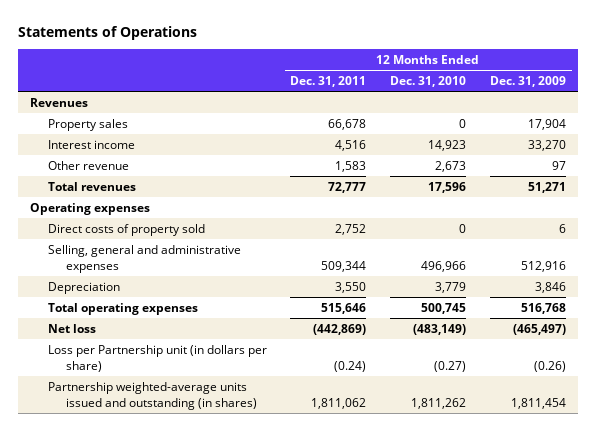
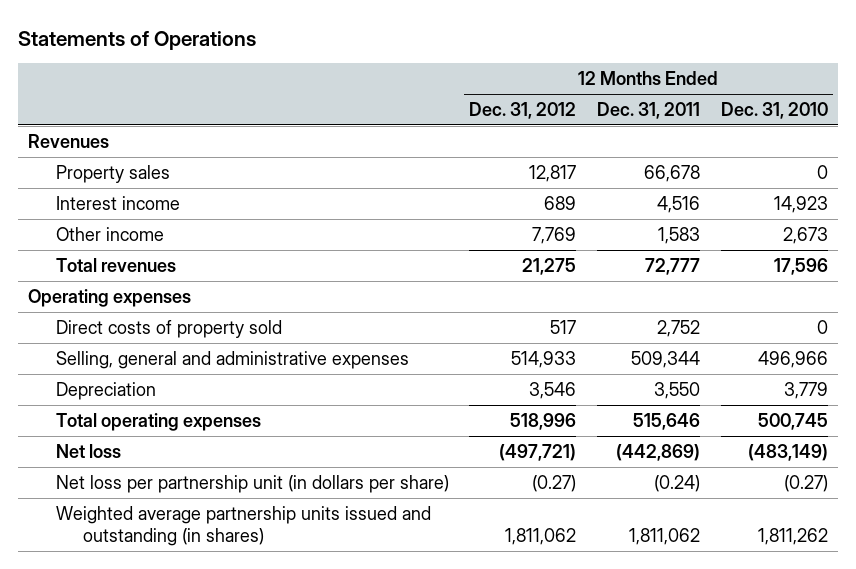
- | 12 Months Ended Dec. 31, 2011 | 12 Months Ended Dec. 31, 2010 | 12 Months Ended Dec. 31, 2009
+ | 12 Months Ended Dec. 31, 2012 | 12 Months Ended Dec. 31, 2011 | 12 Months Ended Dec. 31, 2010
- Other revenue | 1,583 | 2,673 | 97
+ Other income | 7,769 | 1,583 | 2,673
- Loss per Partnership unit (in dollars per share) | (0.24) | (0.27) | (0.26)
- Partnership weighted-average units issued and outstanding (in shares) | 1,811,062 | 1,811,262 | 1,811,454
+ Net loss per partnership unit (in dollars per share) | (0.27) | (0.24) | (0.27)
+ Weighted average partnership units issued and outstanding (in shares) | 1,811,062 | 1,811,062 | 1,811,262

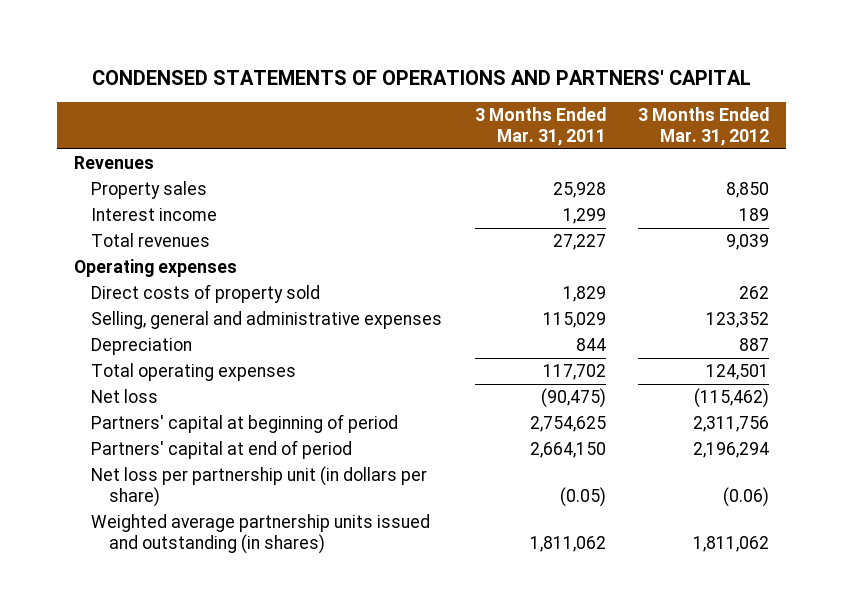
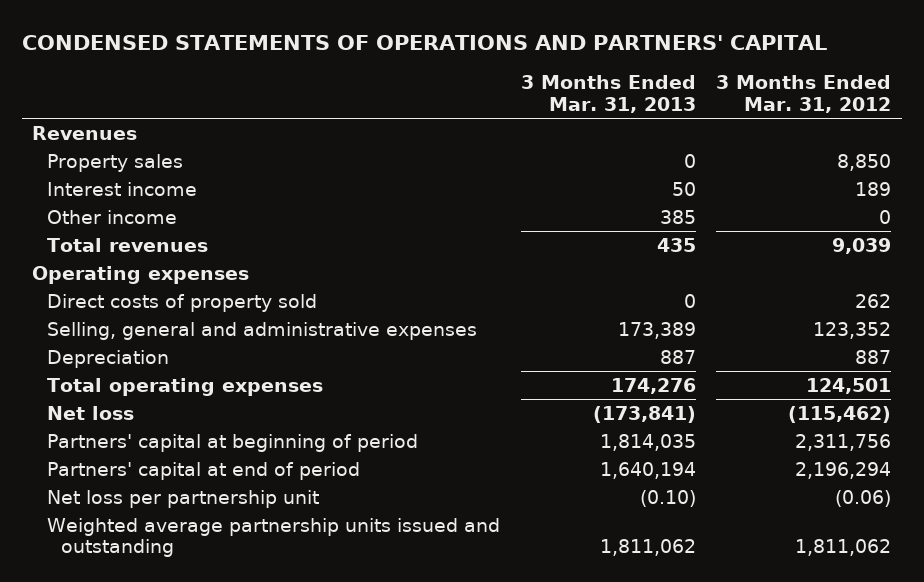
- | 3 Months Ended Mar. 31, 2011 | 3 Months Ended Mar. 31, 2012
+ | 3 Months Ended Mar. 31, 2013 | 3 Months Ended Mar. 31, 2012
+ Other income | 385 | 0
- Net loss per partnership unit (in dollars per share) | (0.05) | (0.06)
- Weighted average partnership units issued and outstanding (in shares) | 1,811,062 | 1,811,062
+ Net loss per partnership unit | (0.10) | (0.06)
+ Weighted average partnership units issued and outstanding | 1,811,062 | 1,811,062

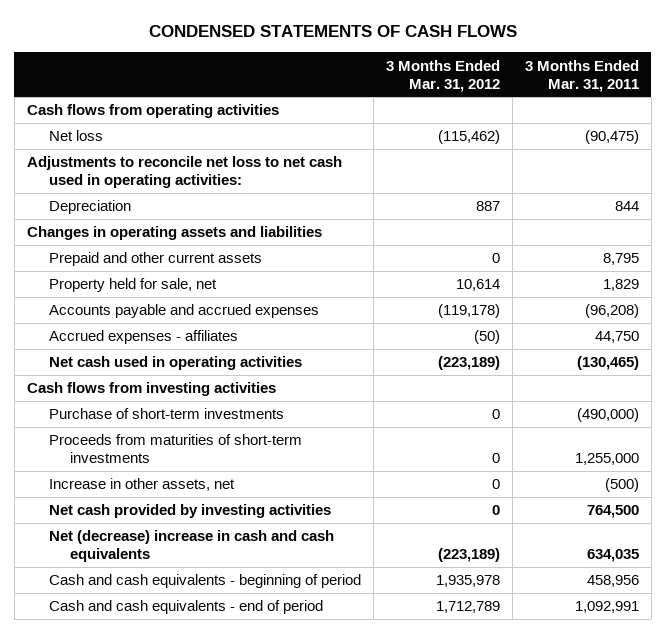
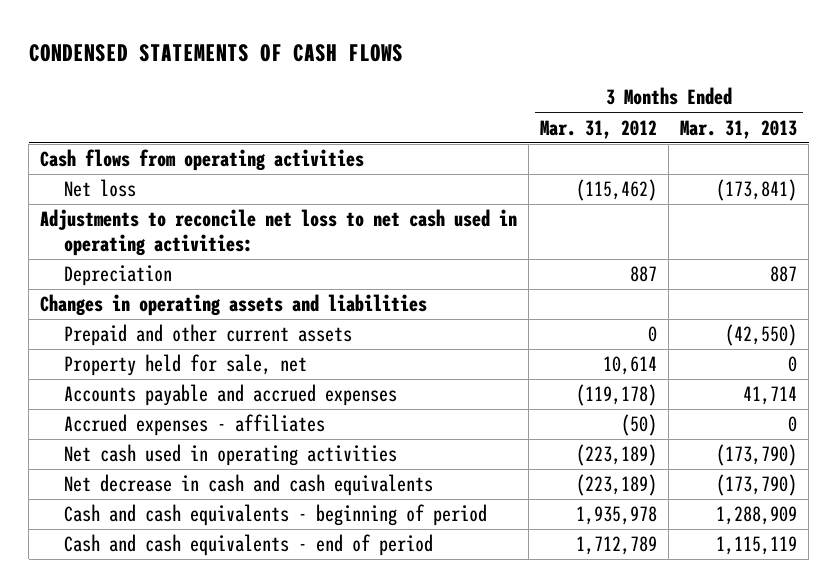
- | 3 Months Ended Mar. 31, 2012 | 3 Months Ended Mar. 31, 2011
+ | 3 Months Ended Mar. 31, 2012 | 3 Months Ended Mar. 31, 2013
- Cash flows from investing activities
- Purchase of short-term investments | 0 | (490,000)
- Proceeds from maturities of short-term investments | 0 | 1,255,000
- Increase in other assets, net | 0 | (500)
- Net cash provided by investing activities | 0 | 764,500
- Net (decrease) increase in cash and cash equivalents | (223,189) | 634,035
+ Net decrease in cash and cash equivalents | (223,189) | (173,790)

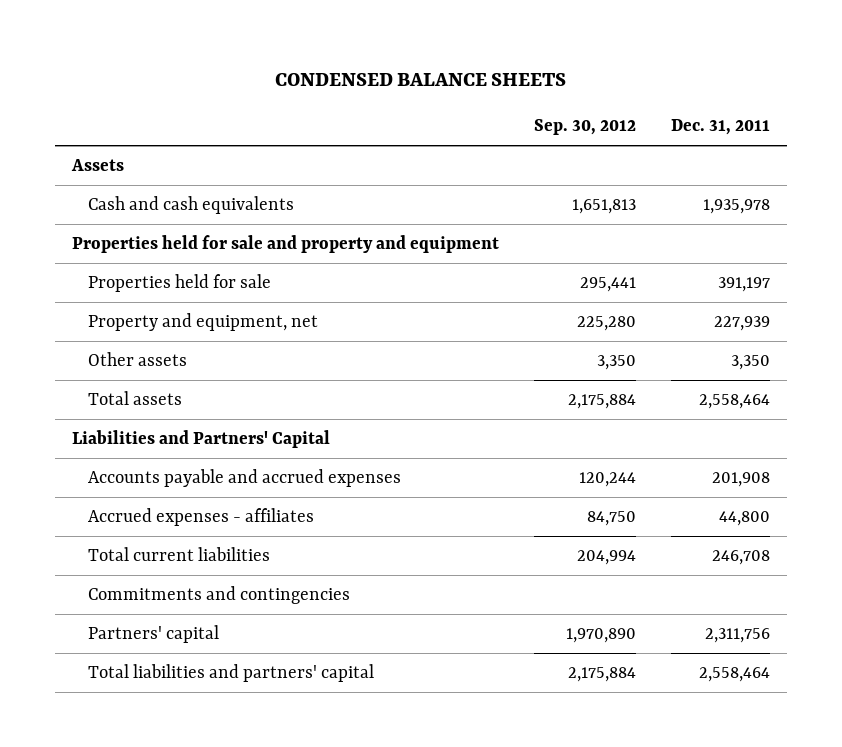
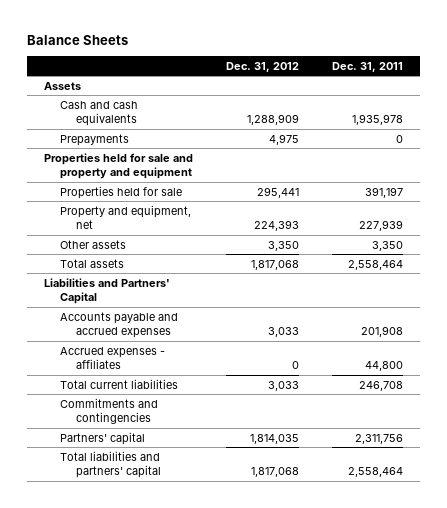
- CONDENSED BALANCE SHEETS
+ Balance Sheets
- | Sep. 30, 2012 | Dec. 31, 2011
+ | Dec. 31, 2012 | Dec. 31, 2011
+ Prepayments | 4,975 | 0

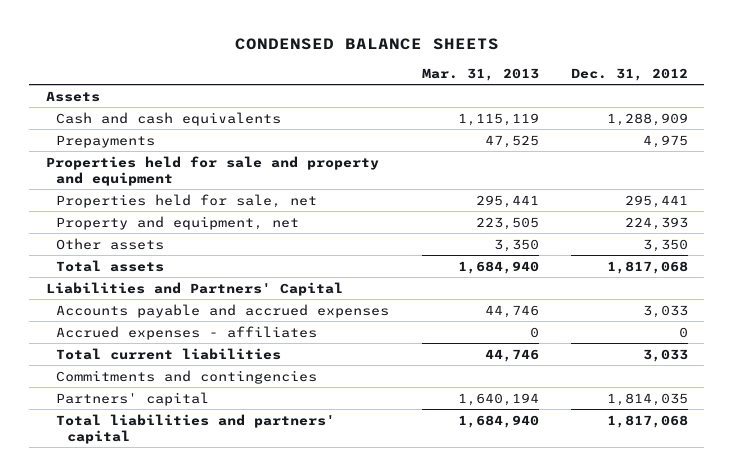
- Balance Sheets
+ CONDENSED BALANCE SHEETS
- | Dec. 31, 2012 | Dec. 31, 2011
+ | Mar. 31, 2013 | Dec. 31, 2012
- Properties held for sale | 295,441 | 391,197
+ Properties held for sale, net | 295,441 | 295,441

